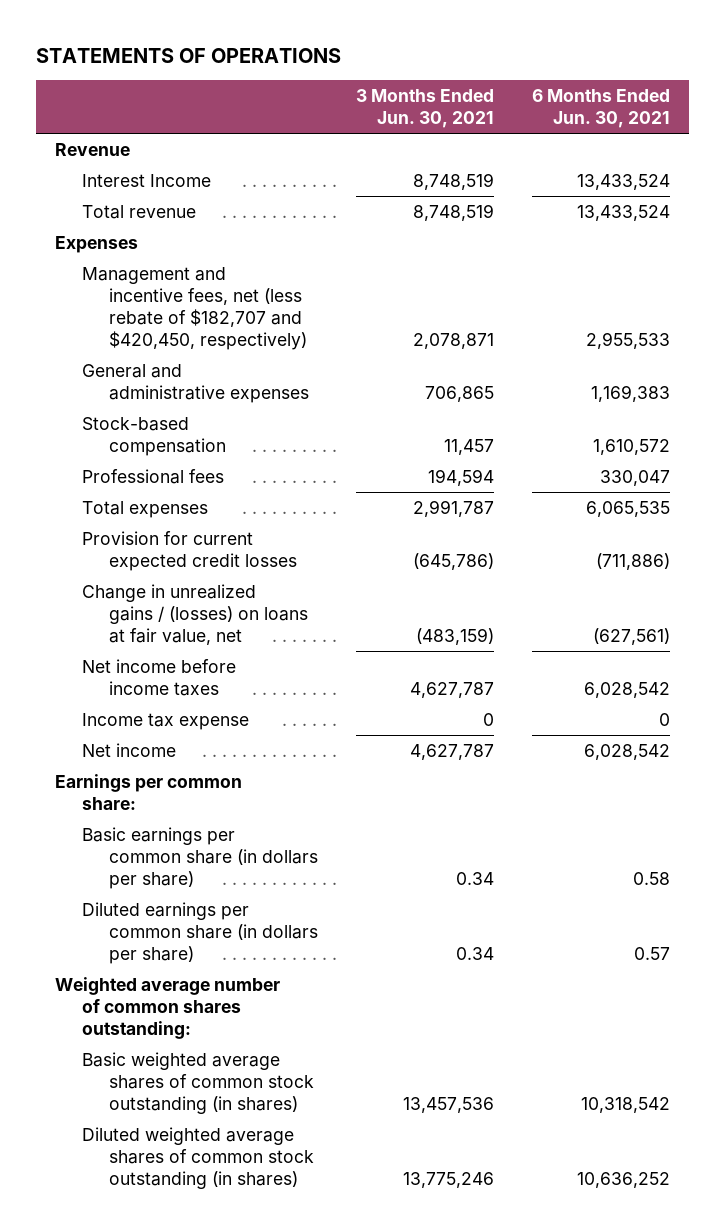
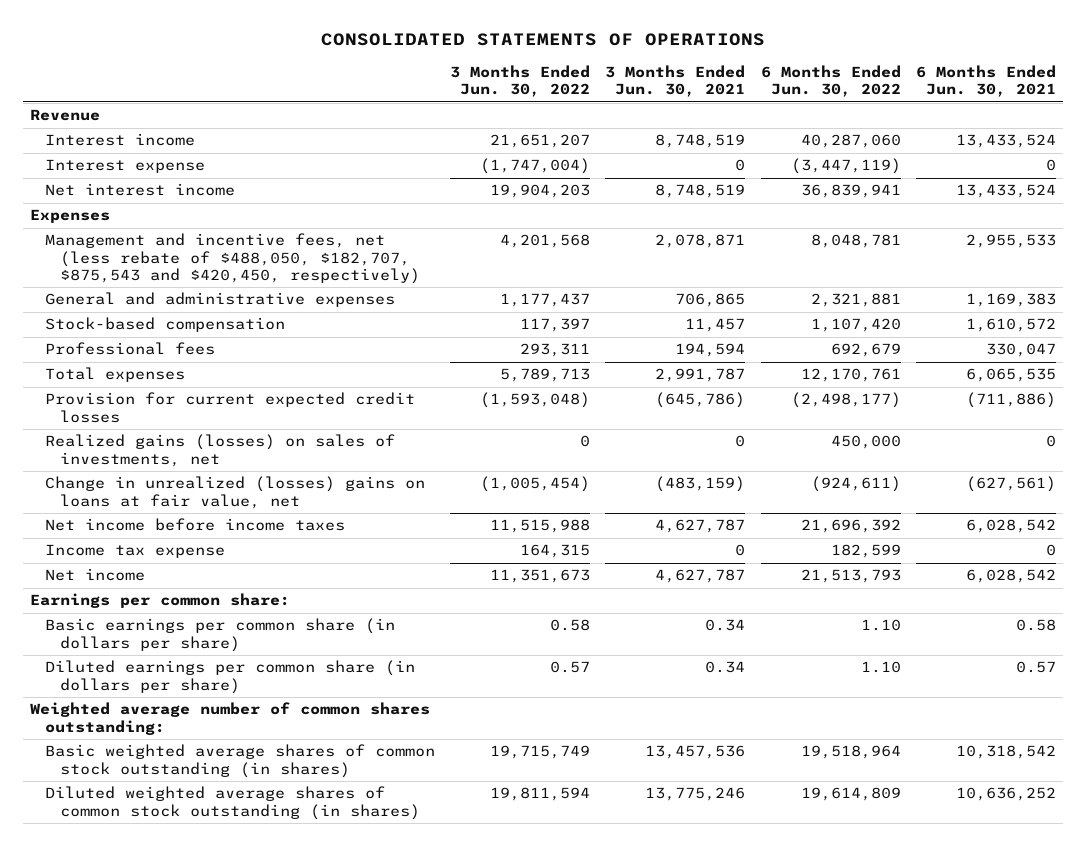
- STATEMENTS OF OPERATIONS
+ CONSOLIDATED STATEMENTS OF OPERATIONS
- | 3 Months Ended Jun. 30, 2021 | 6 Months Ended Jun. 30, 2021
+ | 3 Months Ended Jun. 30, 2022 | 3 Months Ended Jun. 30, 2021 | 6 Months Ended Jun. 30, 2022 | 6 Months Ended Jun. 30, 2021
- Interest Income | 8,748,519 | 13,433,524
- Total revenue | 8,748,519 | 13,433,524
+ Interest income | 21,651,207 | 8,748,519 | 40,287,060 | 13,433,524
+ Interest expense | (1,747,004) | 0 | (3,447,119) | 0
+ Net interest income | 19,904,203 | 8,748,519 | 36,839,941 | 13,433,524
- Management and incentive fees, net (less rebate of $182,707 and $420,450, respectively) | 2,078,871 | 2,955,533
+ Management and incentive fees, net (less rebate of $488,050, $182,707, $875,543 and $420,450, respectively) | 4,201,568 | 2,078,871 | 8,048,781 | 2,955,533
- Change in unrealized gains / (losses) on loans at fair value, net | (483,159) | (627,561)
+ Realized gains (losses) on sales of investments, net | 0 | 0 | 450,000 | 0
+ Change in unrealized (losses) gains on loans at fair value, net | (1,005,454) | (483,159) | (924,611) | (627,561)

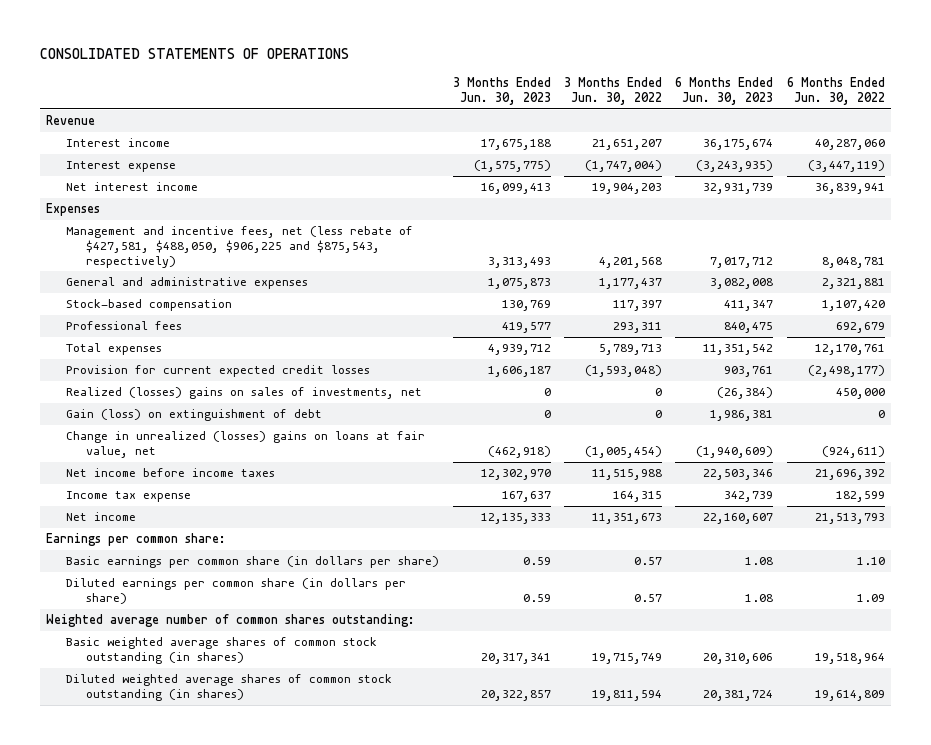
- | 3 Months Ended Jun. 30, 2022 | 3 Months Ended Jun. 30, 2021 | 6 Months Ended Jun. 30, 2022 | 6 Months Ended Jun. 30, 2021
+ | 3 Months Ended Jun. 30, 2023 | 3 Months Ended Jun. 30, 2022 | 6 Months Ended Jun. 30, 2023 | 6 Months Ended Jun. 30, 2022
- Management and incentive fees, net (less rebate of $488,050, $182,707, $875,543 and $420,450, respectively) | 4,201,568 | 2,078,871 | 8,048,781 | 2,955,533
+ Management and incentive fees, net (less rebate of $427,581, $488,050, $906,225 and $875,543, respectively) | 3,313,493 | 4,201,568 | 7,017,712 | 8,048,781
- Realized gains (losses) on sales of investments, net | 0 | 0 | 450,000 | 0
+ Realized (losses) gains on sales of investments, net | 0 | 0 | (26,384) | 450,000
+ Gain (loss) on extinguishment of debt | 0 | 0 | 1,986,381 | 0
- Basic earnings per common share (in dollars per share) | 0.58 | 0.34 | 1.10 | 0.58
- Diluted earnings per common share (in dollars per share) | 0.57 | 0.34 | 1.10 | 0.57
+ Basic earnings per common share (in dollars per share) | 0.59 | 0.57 | 1.08 | 1.10
+ Diluted earnings per common share (in dollars per share) | 0.59 | 0.57 | 1.08 | 1.09

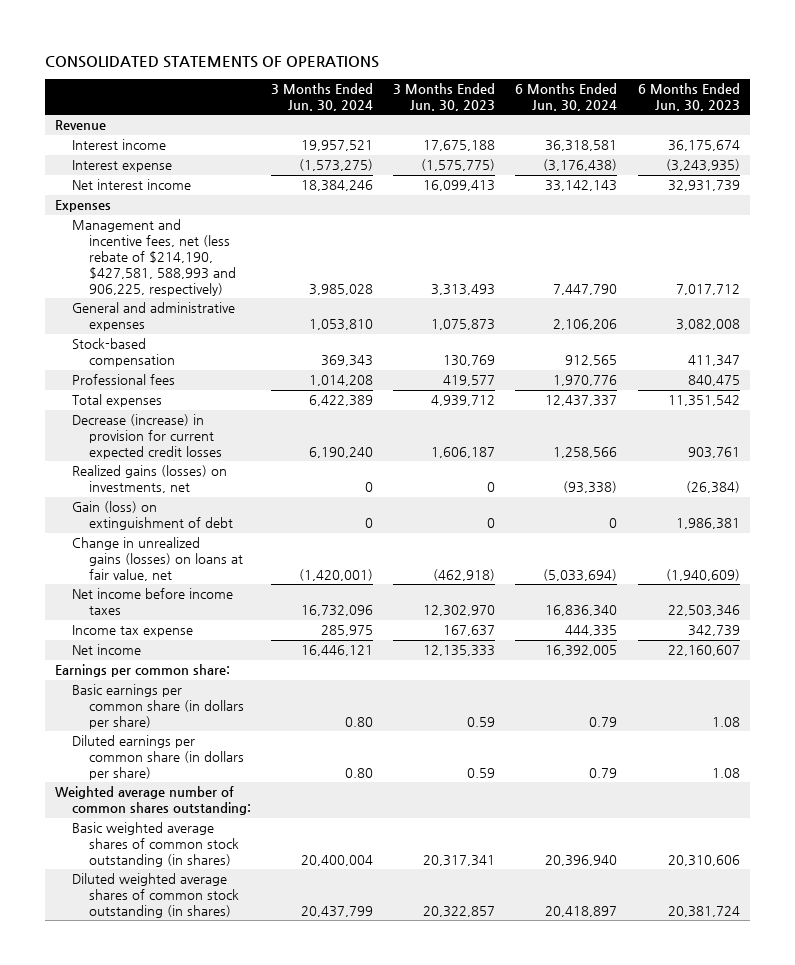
- | 3 Months Ended Jun. 30, 2023 | 3 Months Ended Jun. 30, 2022 | 6 Months Ended Jun. 30, 2023 | 6 Months Ended Jun. 30, 2022
+ | 3 Months Ended Jun. 30, 2024 | 3 Months Ended Jun. 30, 2023 | 6 Months Ended Jun. 30, 2024 | 6 Months Ended Jun. 30, 2023
- Management and incentive fees, net (less rebate of $427,581, $488,050, $906,225 and $875,543, respectively) | 3,313,493 | 4,201,568 | 7,017,712 | 8,048,781
+ Management and incentive fees, net (less rebate of $214,190, $427,581, 588,993 and 906,225, respectively) | 3,985,028 | 3,313,493 | 7,447,790 | 7,017,712
- Provision for current expected credit losses | 1,606,187 | (1,593,048) | 903,761 | (2,498,177)
- Realized (losses) gains on sales of investments, net | 0 | 0 | (26,384) | 450,000
+ Decrease (increase) in provision for current expected credit losses | 6,190,240 | 1,606,187 | 1,258,566 | 903,761
+ Realized gains (losses) on investments, net | 0 | 0 | (93,338) | (26,384)
- Change in unrealized (losses) gains on loans at fair value, net | (462,918) | (1,005,454) | (1,940,609) | (924,611)
+ Change in unrealized gains (losses) on loans at fair value, net | (1,420,001) | (462,918) | (5,033,694) | (1,940,609)

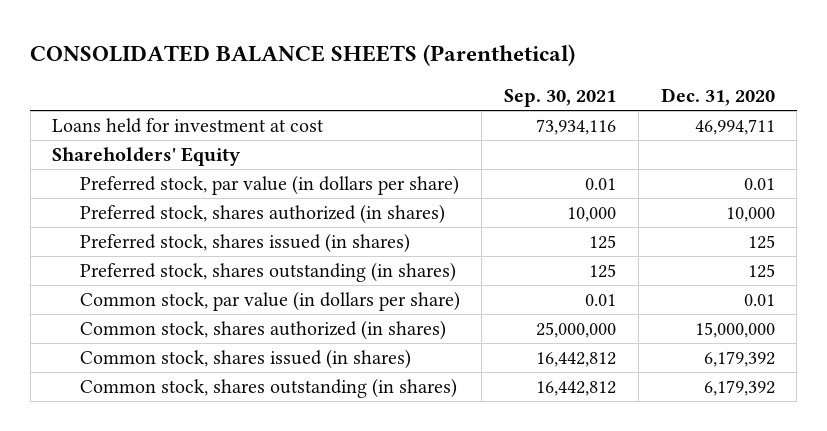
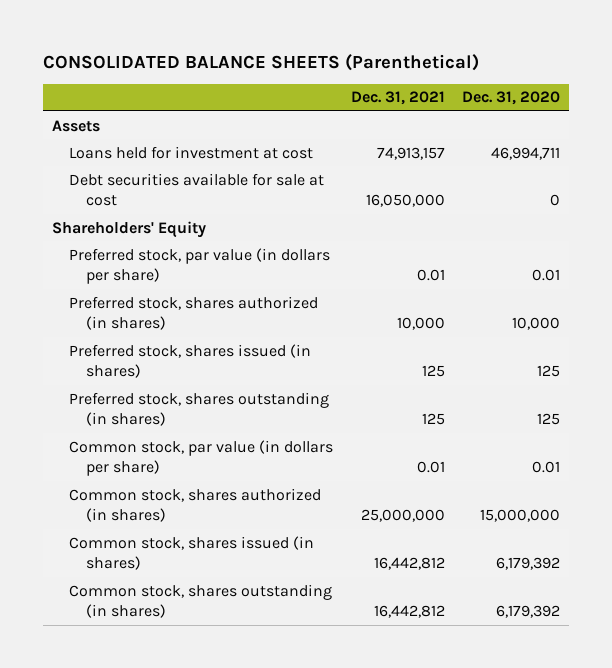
- | Sep. 30, 2021 | Dec. 31, 2020
+ | Dec. 31, 2021 | Dec. 31, 2020
+ Assets
+ Debt securities available for sale at cost | 16,050,000 | 0

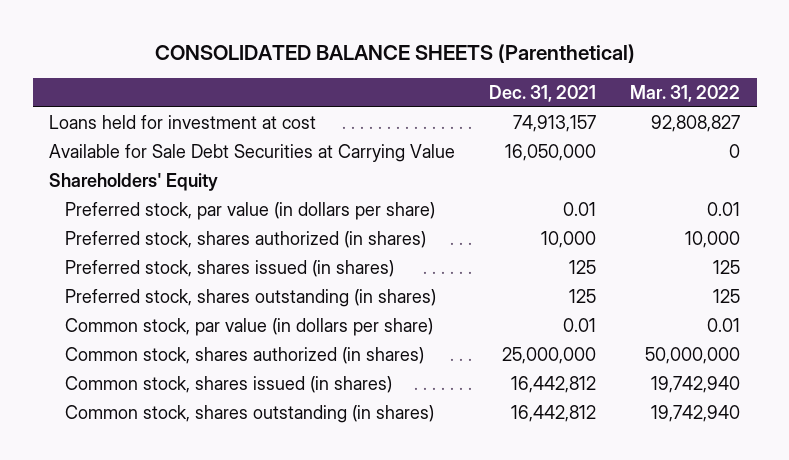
- | Dec. 31, 2021 | Dec. 31, 2020
+ | Dec. 31, 2021 | Mar. 31, 2022
- Assets
- Debt securities available for sale at cost | 16,050,000 | 0
+ Available for Sale Debt Securities at Carrying Value | 16,050,000 | 0

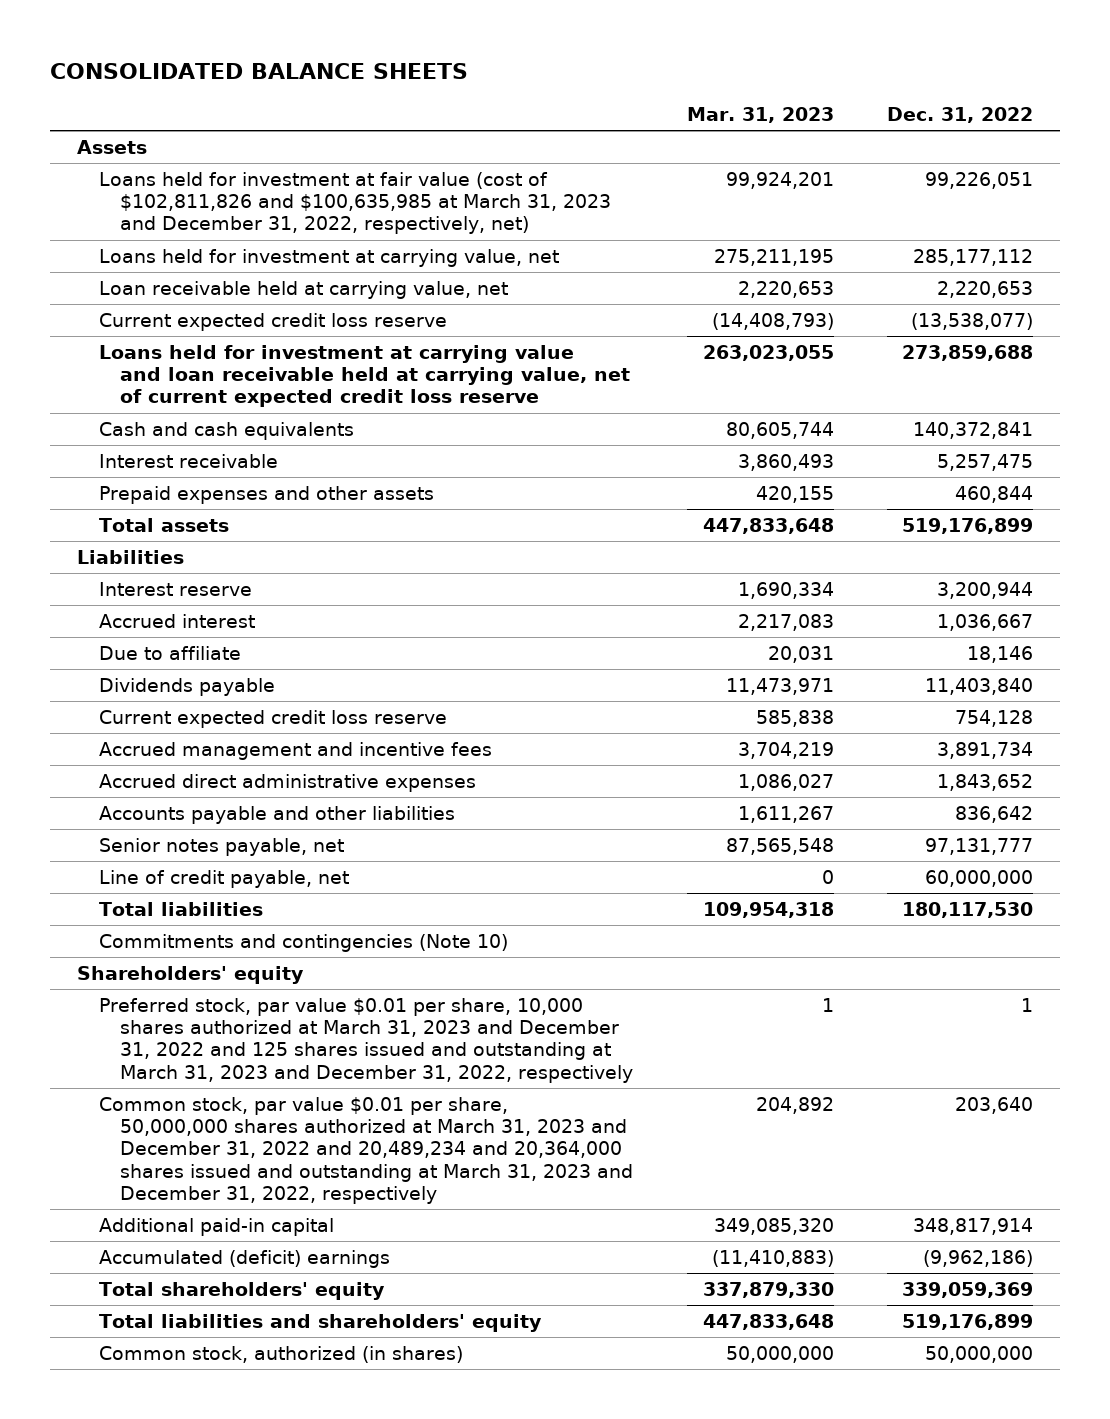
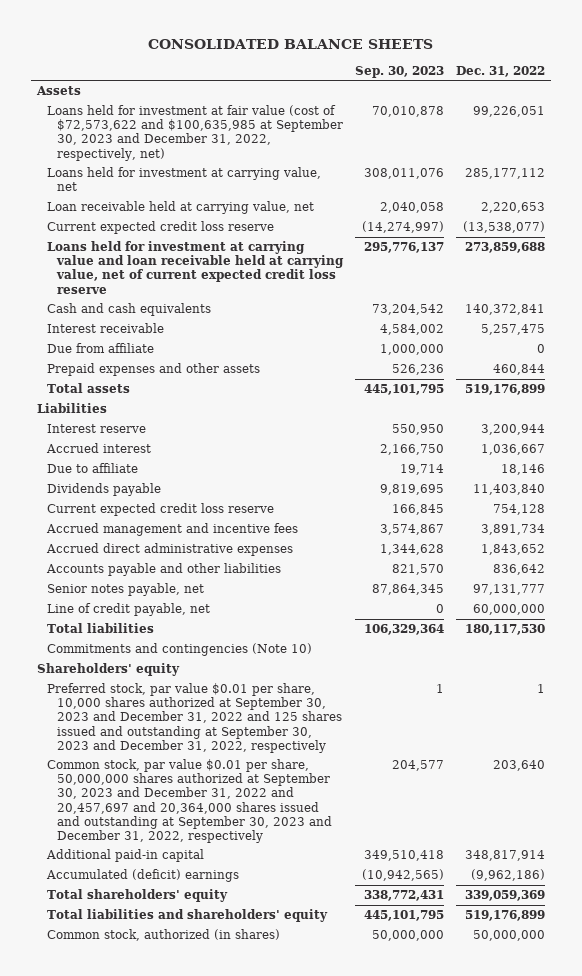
- | Mar. 31, 2023 | Dec. 31, 2022
+ | Sep. 30, 2023 | Dec. 31, 2022
- Loans held for investment at fair value (cost of $102,811,826 and $100,635,985 at March 31, 2023 and December 31, 2022, respectively, net) | 99,924,201 | 99,226,051
+ Loans held for investment at fair value (cost of $72,573,622 and $100,635,985 at September 30, 2023 and December 31, 2022, respectively, net) | 70,010,878 | 99,226,051
+ Due from affiliate | 1,000,000 | 0
- Preferred stock, par value $0.01 per share, 10,000 shares authorized at March 31, 2023 and December 31, 2022 and 125 shares issued and outstanding at March 31, 2023 and December 31, 2022, respectively | 1 | 1
- Common stock, par value $0.01 per share, 50,000,000 shares authorized at March 31, 2023 and December 31, 2022 and 20,489,234 and 20,364,000 shares issued and outstanding at March 31, 2023 and December 31, 2022, respectively | 204,892 | 203,640
+ Preferred stock, par value $0.01 per share, 10,000 shares authorized at September 30, 2023 and December 31, 2022 and 125 shares issued and outstanding at September 30, 2023 and December 31, 2022, respectively | 1 | 1
+ Common stock, par value $0.01 per share, 50,000,000 shares authorized at September 30, 2023 and December 31, 2022 and 20,457,697 and 20,364,000 shares issued and outstanding at September 30, 2023 and December 31, 2022, respectively | 204,577 | 203,640

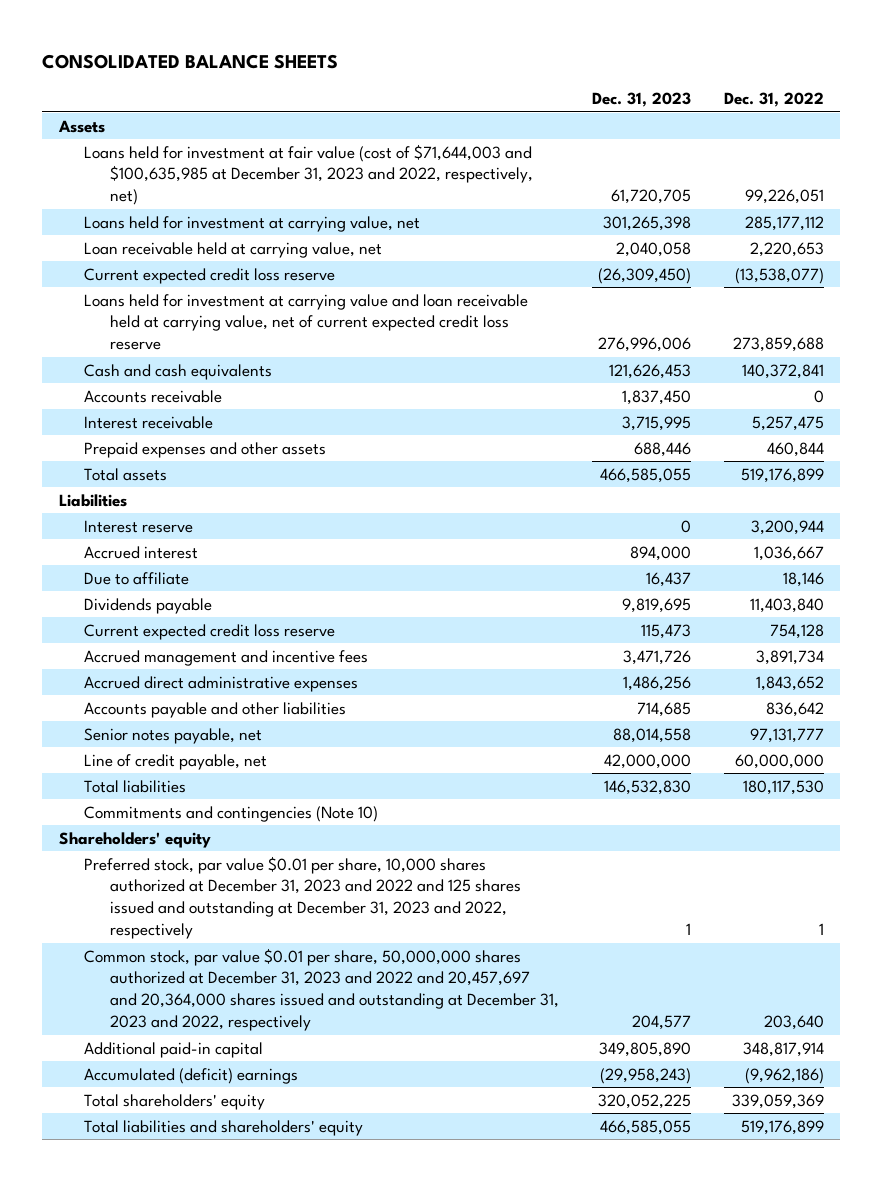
- | Sep. 30, 2023 | Dec. 31, 2022
+ | Dec. 31, 2023 | Dec. 31, 2022
- Loans held for investment at fair value (cost of $72,573,622 and $100,635,985 at September 30, 2023 and December 31, 2022, respectively, net) | 70,010,878 | 99,226,051
+ Loans held for investment at fair value (cost of $71,644,003 and $100,635,985 at December 31, 2023 and 2022, respectively, net) | 61,720,705 | 99,226,051
+ Accounts receivable | 1,837,450 | 0
- Due from affiliate | 1,000,000 | 0
- Preferred stock, par value $0.01 per share, 10,000 shares authorized at September 30, 2023 and December 31, 2022 and 125 shares issued and outstanding at September 30, 2023 and December 31, 2022, respectively | 1 | 1
- Common stock, par value $0.01 per share, 50,000,000 shares authorized at September 30, 2023 and December 31, 2022 and 20,457,697 and 20,364,000 shares issued and outstanding at September 30, 2023 and December 31, 2022, respectively | 204,577 | 203,640
+ Preferred stock, par value $0.01 per share, 10,000 shares authorized at December 31, 2023 and 2022 and 125 shares issued and outstanding at December 31, 2023 and 2022, respectively | 1 | 1
+ Common stock, par value $0.01 per share, 50,000,000 shares authorized at December 31, 2023 and 2022 and 20,457,697 and 20,364,000 shares issued and outstanding at December 31, 2023 and 2022, respectively | 204,577 | 203,640
- Common stock, authorized (in shares) | 50,000,000 | 50,000,000

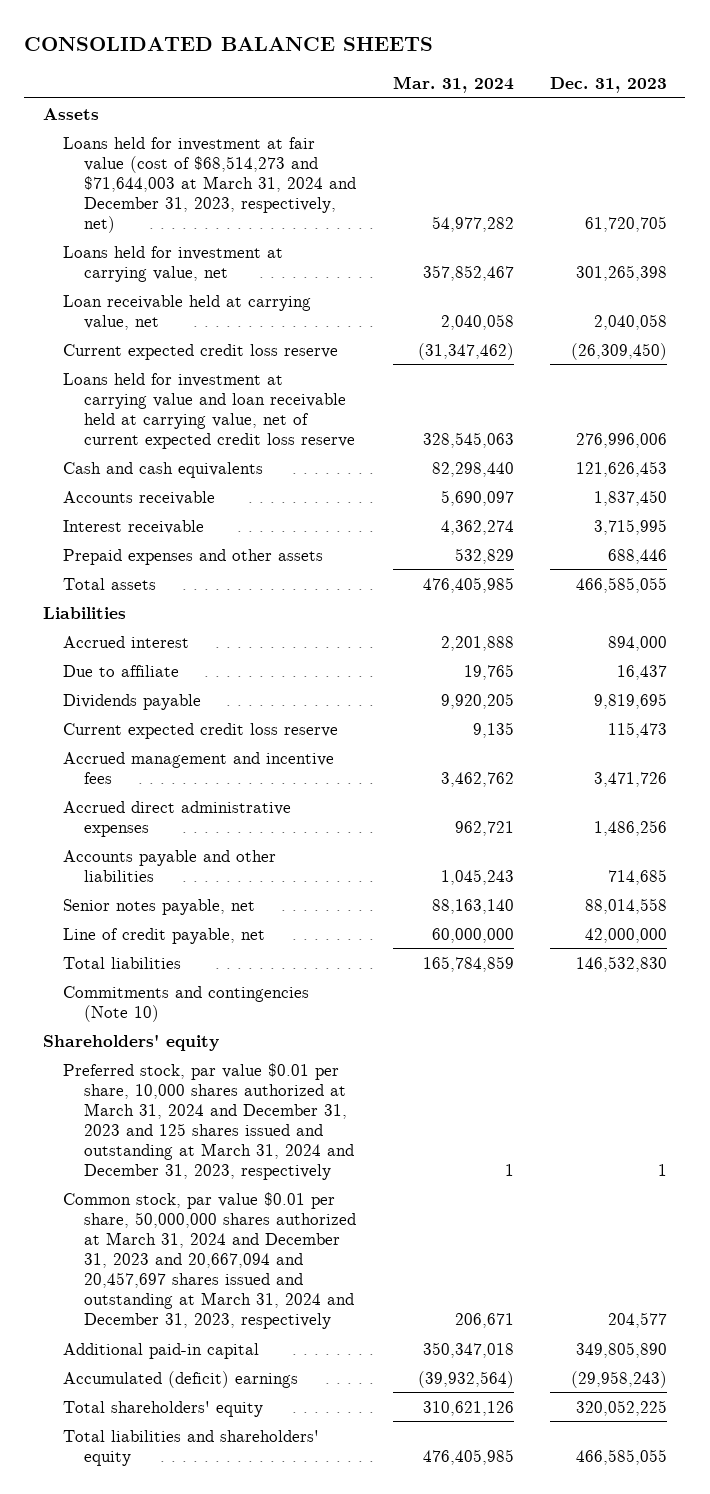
- | Dec. 31, 2023 | Dec. 31, 2022
+ | Mar. 31, 2024 | Dec. 31, 2023
- Loans held for investment at fair value (cost of $71,644,003 and $100,635,985 at December 31, 2023 and 2022, respectively, net) | 61,720,705 | 99,226,051
+ Loans held for investment at fair value (cost of $68,514,273 and $71,644,003 at March 31, 2024 and December 31, 2023, respectively, net) | 54,977,282 | 61,720,705
- Interest reserve | 0 | 3,200,944
- Preferred stock, par value $0.01 per share, 10,000 shares authorized at December 31, 2023 and 2022 and 125 shares issued and outstanding at December 31, 2023 and 2022, respectively | 1 | 1
- Common stock, par value $0.01 per share, 50,000,000 shares authorized at December 31, 2023 and 2022 and 20,457,697 and 20,364,000 shares issued and outstanding at December 31, 2023 and 2022, respectively | 204,577 | 203,640
+ Preferred stock, par value $0.01 per share, 10,000 shares authorized at March 31, 2024 and December 31, 2023 and 125 shares issued and outstanding at March 31, 2024 and December 31, 2023, respectively | 1 | 1
+ Common stock, par value $0.01 per share, 50,000,000 shares authorized at March 31, 2024 and December 31, 2023 and 20,667,094 and 20,457,697 shares issued and outstanding at March 31, 2024 and December 31, 2023, respectively | 206,671 | 204,577

